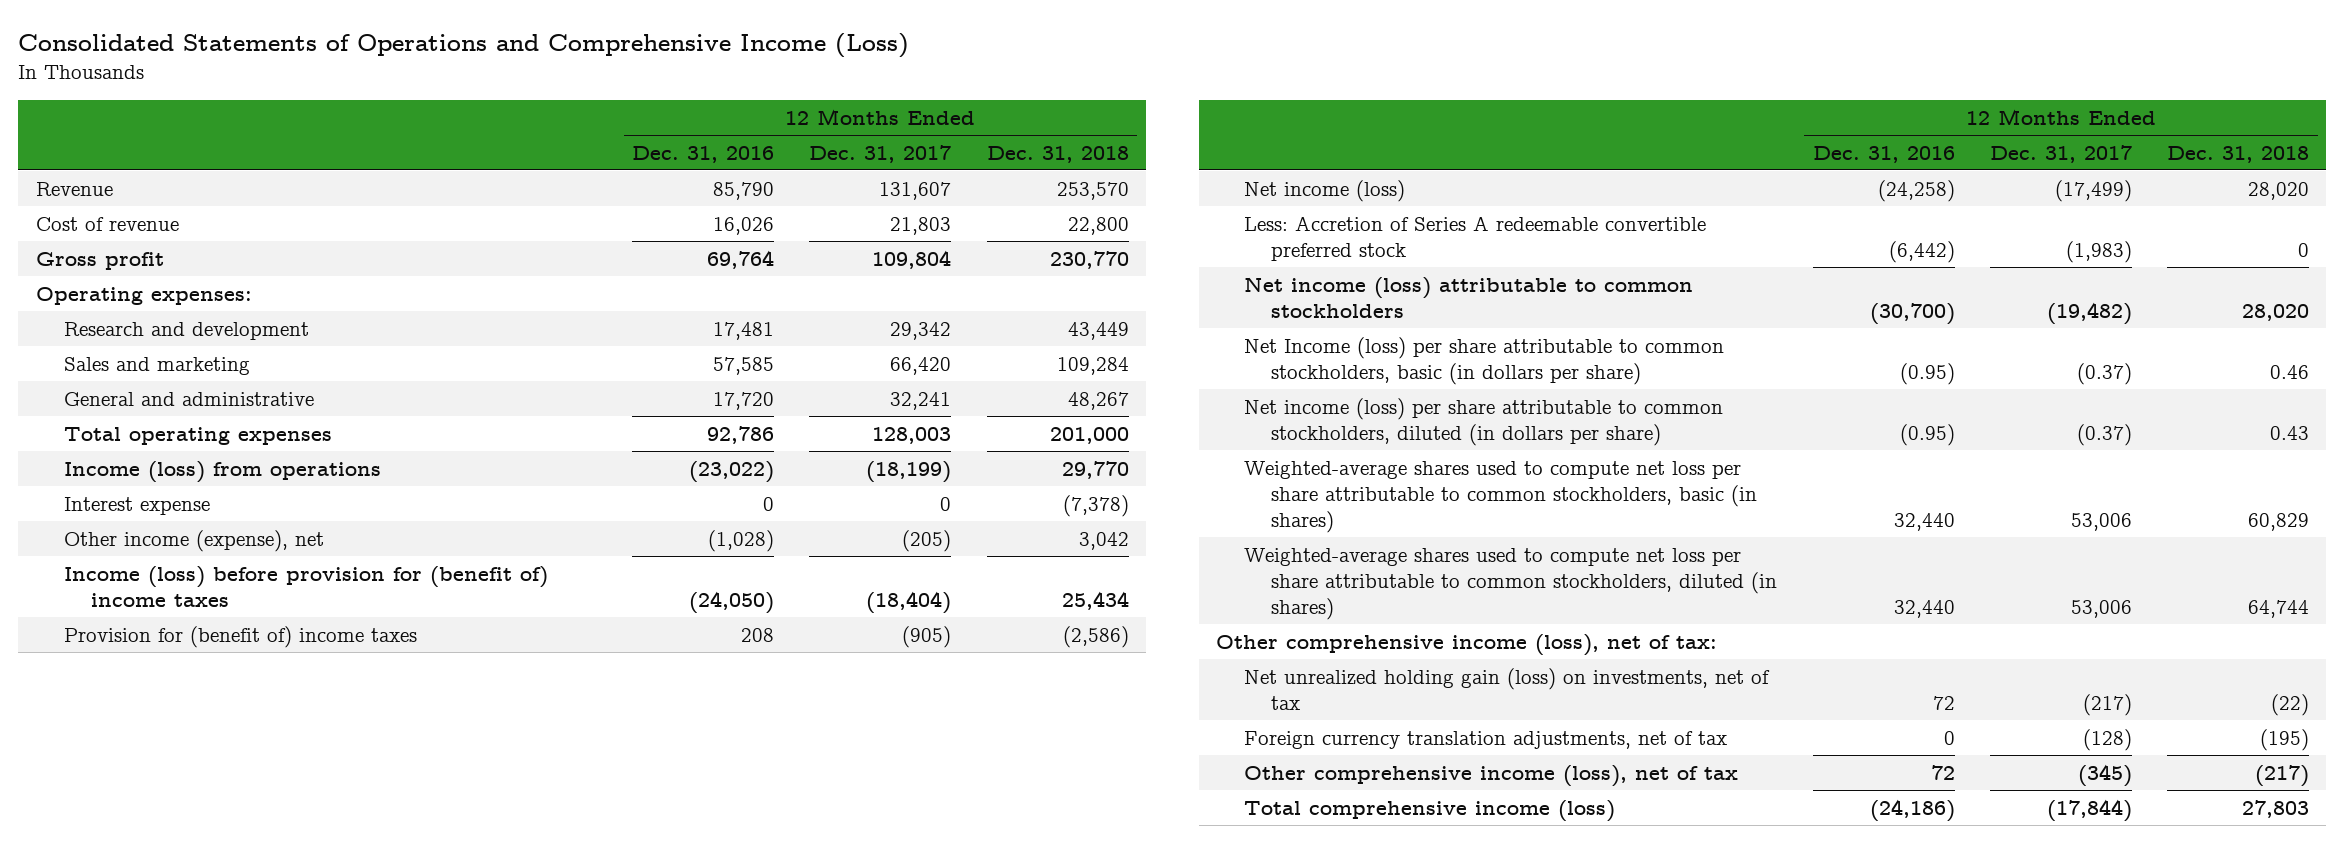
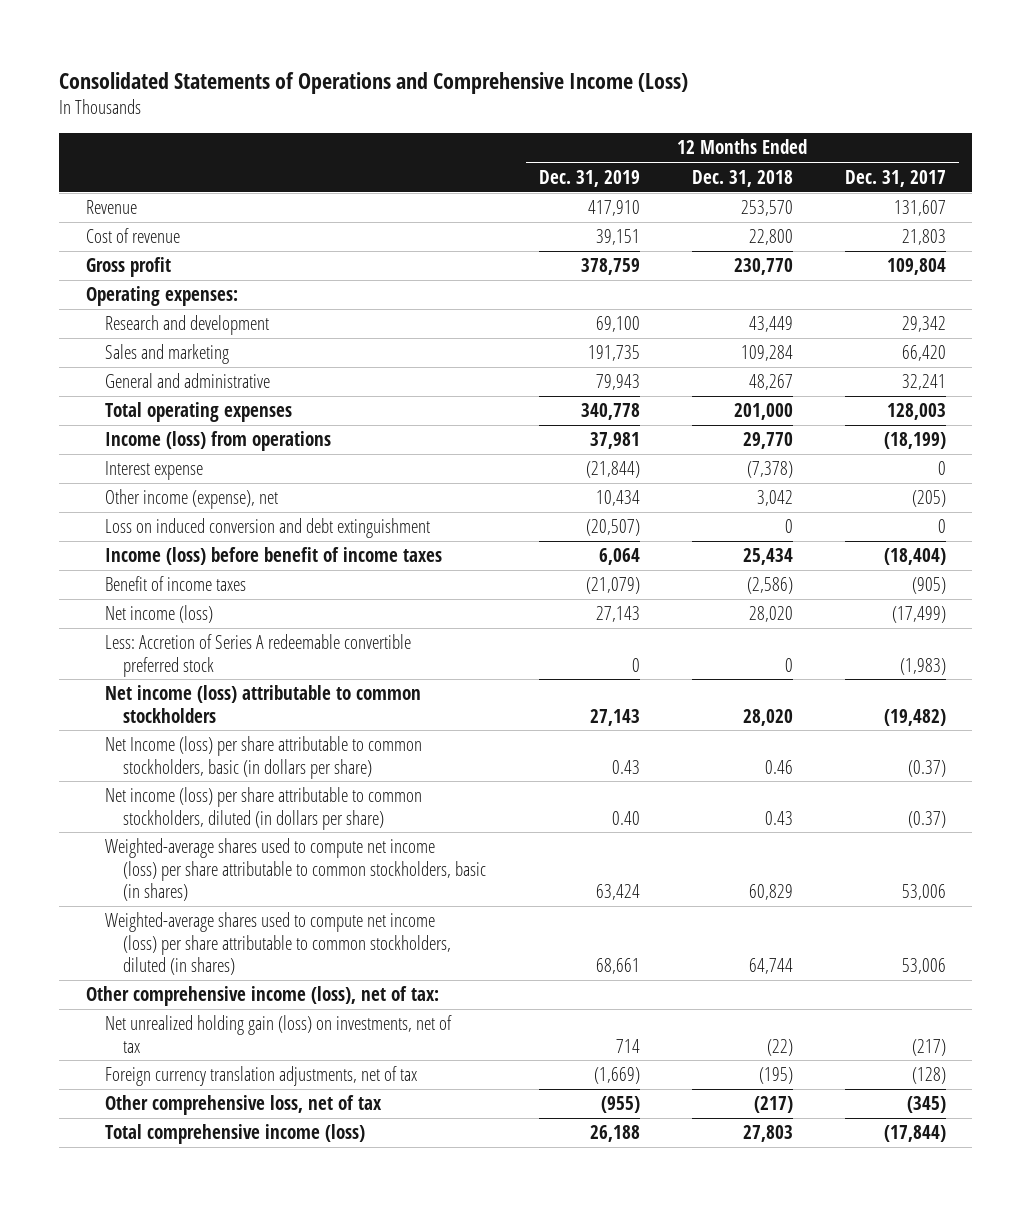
- | 12 Months Ended Dec. 31, 2016 | 12 Months Ended Dec. 31, 2017 | 12 Months Ended Dec. 31, 2018
+ | 12 Months Ended Dec. 31, 2019 | 12 Months Ended Dec. 31, 2018 | 12 Months Ended Dec. 31, 2017
- Income (loss) before provision for (benefit of) income taxes | (24,050) | (18,404) | 25,434
- Provision for (benefit of) income taxes | 208 | (905) | (2,586)
+ Loss on induced conversion and debt extinguishment | (20,507) | 0 | 0
+ Income (loss) before benefit of income taxes | 6,064 | 25,434 | (18,404)
+ Benefit of income taxes | (21,079) | (2,586) | (905)
- Weighted-average shares used to compute net loss per share attributable to common stockholders, basic (in shares) | 32,440 | 53,006 | 60,829
- Weighted-average shares used to compute net loss per share attributable to common stockholders, diluted (in shares) | 32,440 | 53,006 | 64,744
+ Weighted-average shares used to compute net income (loss) per share attributable to common stockholders, basic (in shares) | 63,424 | 60,829 | 53,006
+ Weighted-average shares used to compute net income (loss) per share attributable to common stockholders, diluted (in shares) | 68,661 | 64,744 | 53,006
- Other comprehensive income (loss), net of tax | 72 | (345) | (217)
+ Other comprehensive loss, net of tax | (955) | (217) | (345)

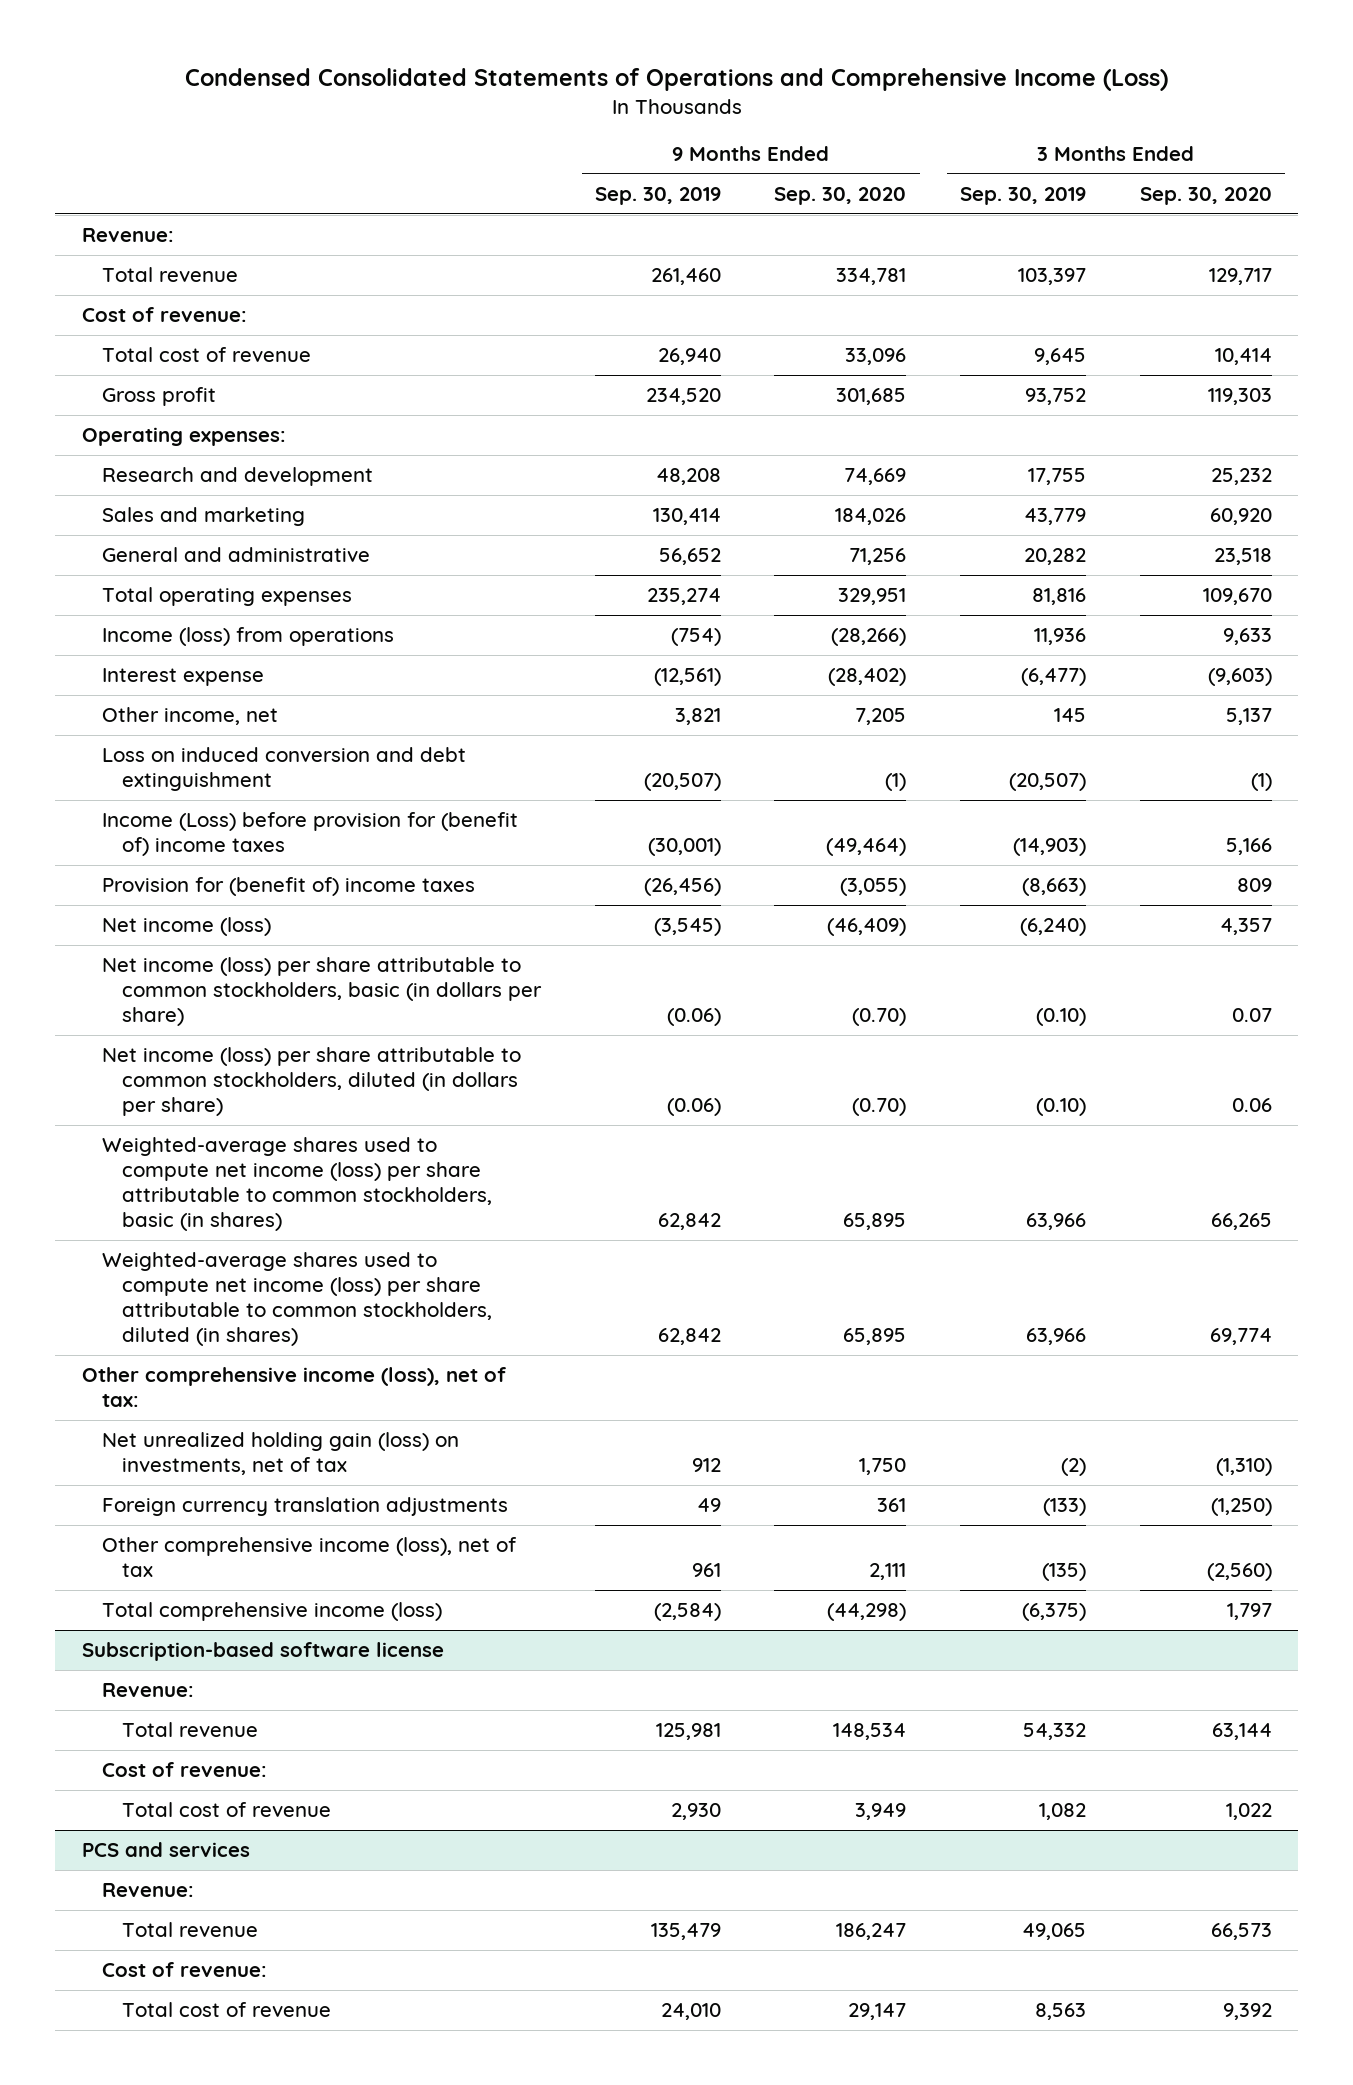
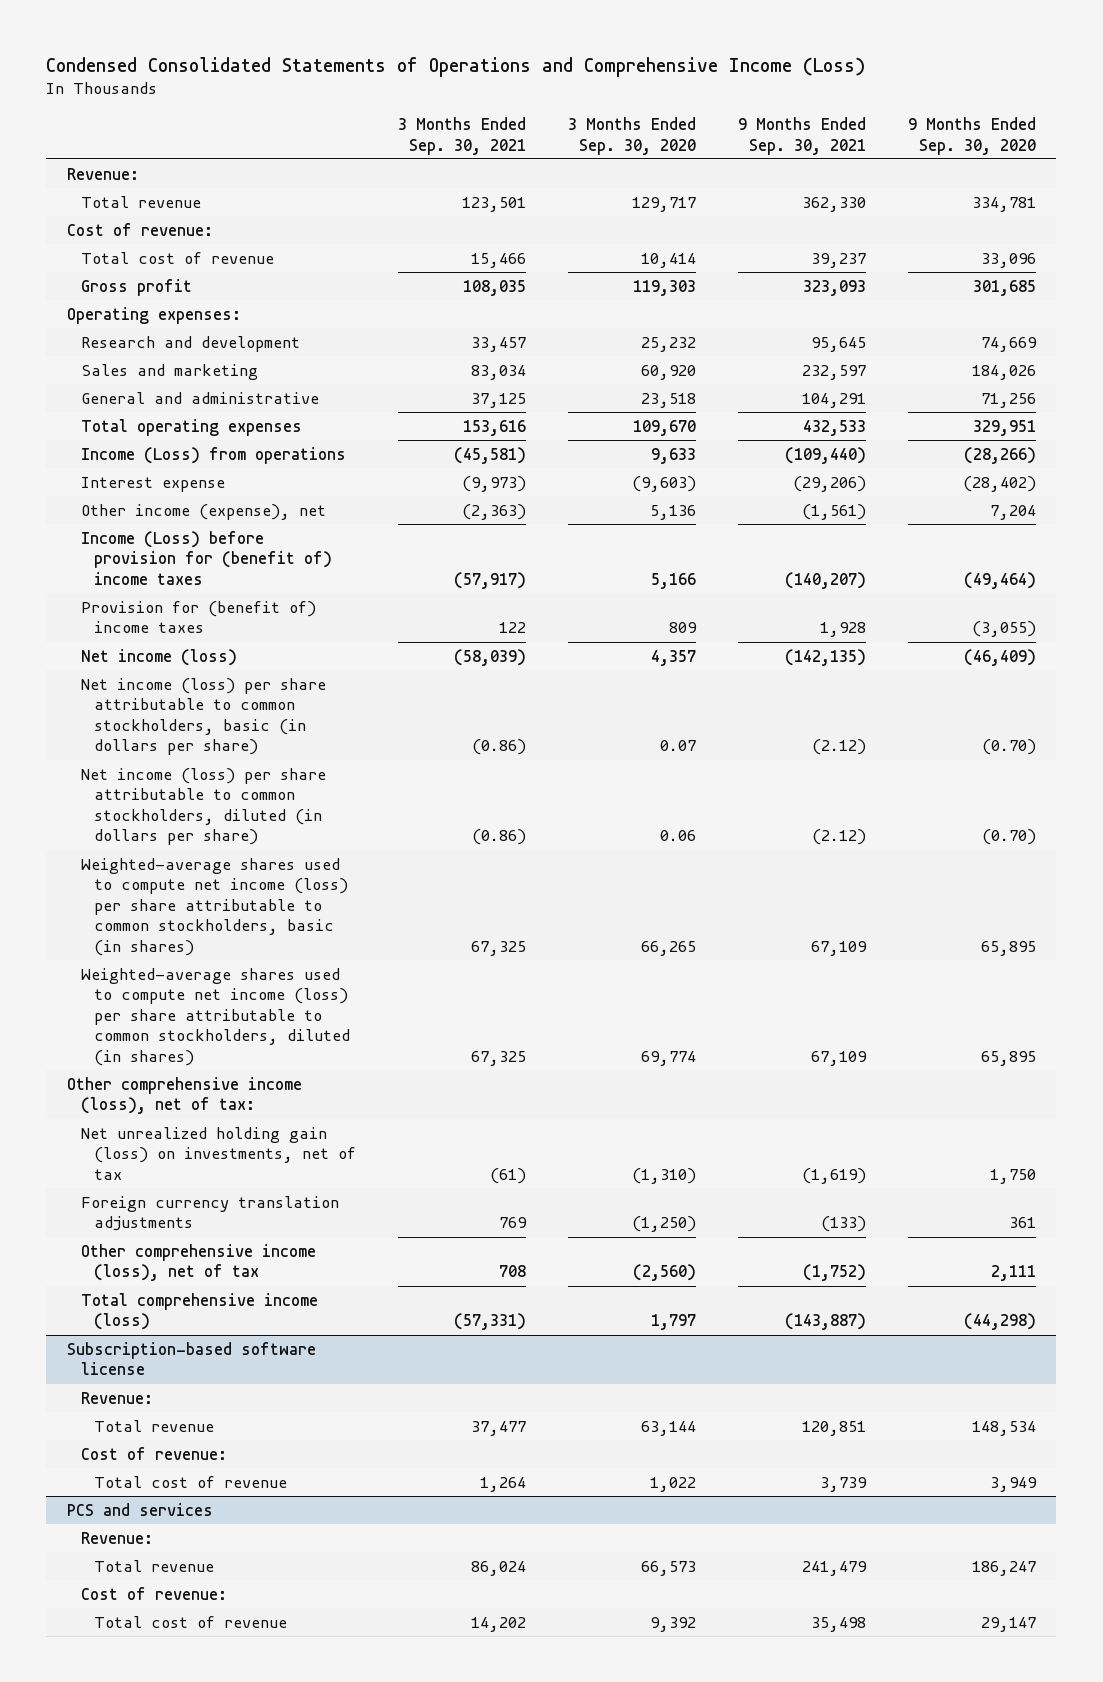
- | 9 Months Ended Sep. 30, 2019 | 9 Months Ended Sep. 30, 2020 | 3 Months Ended Sep. 30, 2019 | 3 Months Ended Sep. 30, 2020
+ | 3 Months Ended Sep. 30, 2021 | 3 Months Ended Sep. 30, 2020 | 9 Months Ended Sep. 30, 2021 | 9 Months Ended Sep. 30, 2020
- Income (loss) from operations | (754) | (28,266) | 11,936 | 9,633
+ Income (Loss) from operations | (45,581) | 9,633 | (109,440) | (28,266)
- Other income, net | 3,821 | 7,205 | 145 | 5,137
- Loss on induced conversion and debt extinguishment | (20,507) | (1) | (20,507) | (1)
+ Other income (expense), net | (2,363) | 5,136 | (1,561) | 7,204

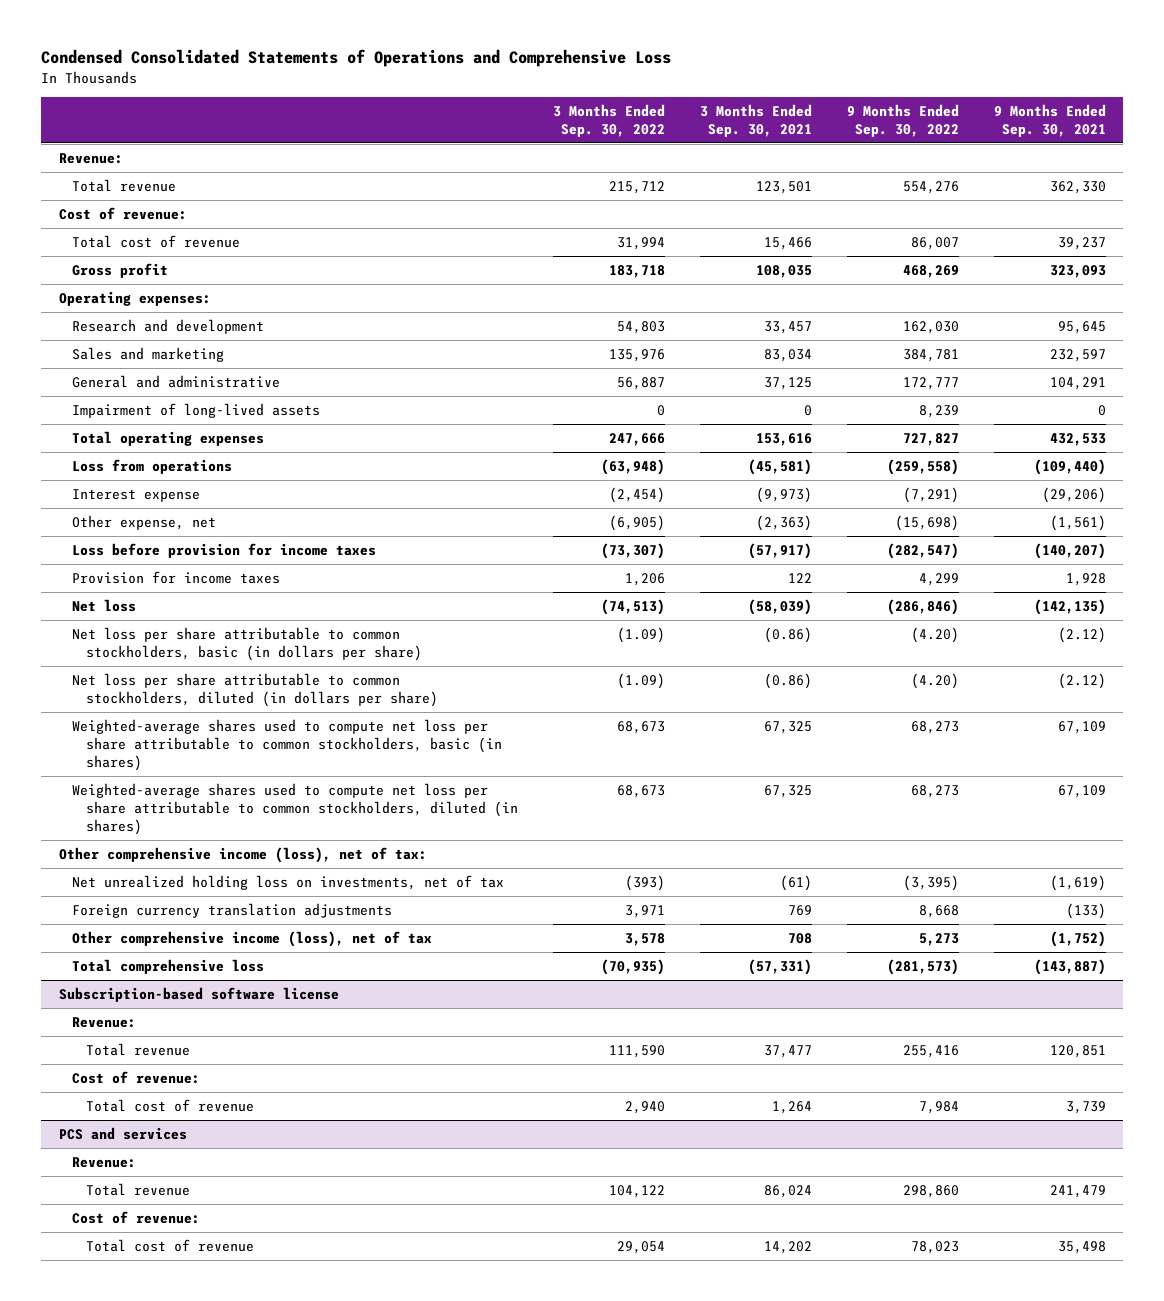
- Condensed Consolidated Statements of Operations and Comprehensive Income (Loss)
+ Condensed Consolidated Statements of Operations and Comprehensive Loss
- | 3 Months Ended Sep. 30, 2021 | 3 Months Ended Sep. 30, 2020 | 9 Months Ended Sep. 30, 2021 | 9 Months Ended Sep. 30, 2020
+ | 3 Months Ended Sep. 30, 2022 | 3 Months Ended Sep. 30, 2021 | 9 Months Ended Sep. 30, 2022 | 9 Months Ended Sep. 30, 2021
+ Impairment of long-lived assets | 0 | 0 | 8,239 | 0
- Income (Loss) from operations | (45,581) | 9,633 | (109,440) | (28,266)
+ Loss from operations | (63,948) | (45,581) | (259,558) | (109,440)
- Other income (expense), net | (2,363) | 5,136 | (1,561) | 7,204
- Income (Loss) before provision for (benefit of) income taxes | (57,917) | 5,166 | (140,207) | (49,464)
- Provision for (benefit of) income taxes | 122 | 809 | 1,928 | (3,055)
- Net income (loss) | (58,039) | 4,357 | (142,135) | (46,409)
- Net income (loss) per share attributable to common stockholders, basic (in dollars per share) | (0.86) | 0.07 | (2.12) | (0.70)
- Net income (loss) per share attributable to common stockholders, diluted (in dollars per share) | (0.86) | 0.06 | (2.12) | (0.70)
- Weighted-average shares used to compute net income (loss) per share attributable to common stockholders, basic (in shares) | 67,325 | 66,265 | 67,109 | 65,895
- Weighted-average shares used to compute net income (loss) per share attributable to common stockholders, diluted (in shares) | 67,325 | 69,774 | 67,109 | 65,895
+ Other expense, net | (6,905) | (2,363) | (15,698) | (1,561)
+ Loss before provision for income taxes | (73,307) | (57,917) | (282,547) | (140,207)
+ Provision for income taxes | 1,206 | 122 | 4,299 | 1,928
+ Net loss | (74,513) | (58,039) | (286,846) | (142,135)
+ Net loss per share attributable to common stockholders, basic (in dollars per share) | (1.09) | (0.86) | (4.20) | (2.12)
+ Net loss per share attributable to common stockholders, diluted (in dollars per share) | (1.09) | (0.86) | (4.20) | (2.12)
+ Weighted-average shares used to compute net loss per share attributable to common stockholders, basic (in shares) | 68,673 | 67,325 | 68,273 | 67,109
+ Weighted-average shares used to compute net loss per share attributable to common stockholders, diluted (in shares) | 68,673 | 67,325 | 68,273 | 67,109
- Net unrealized holding gain (loss) on investments, net of tax | (61) | (1,310) | (1,619) | 1,750
+ Net unrealized holding loss on investments, net of tax | (393) | (61) | (3,395) | (1,619)
- Total comprehensive income (loss) | (57,331) | 1,797 | (143,887) | (44,298)
+ Total comprehensive loss | (70,935) | (57,331) | (281,573) | (143,887)

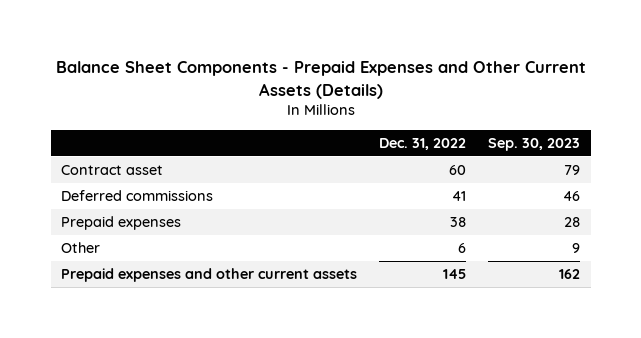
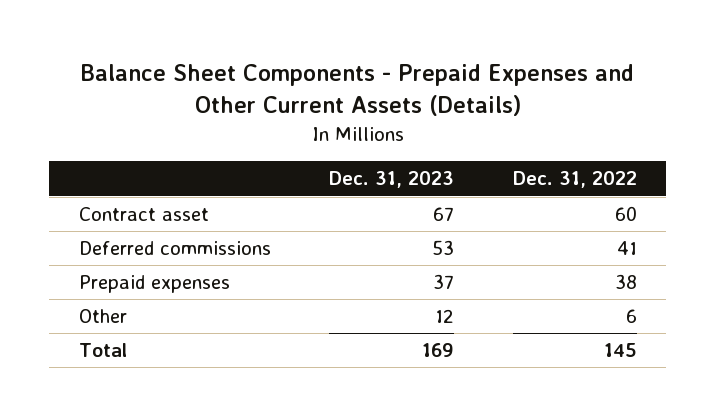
- | Dec. 31, 2022 | Sep. 30, 2023
+ | Dec. 31, 2023 | Dec. 31, 2022
- Prepaid expenses and other current assets | 145 | 162
+ Total | 169 | 145

